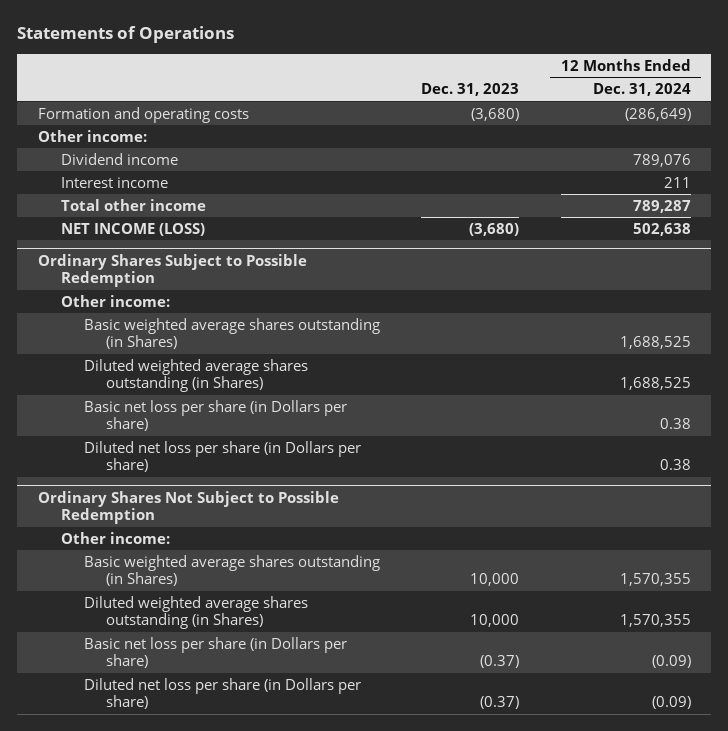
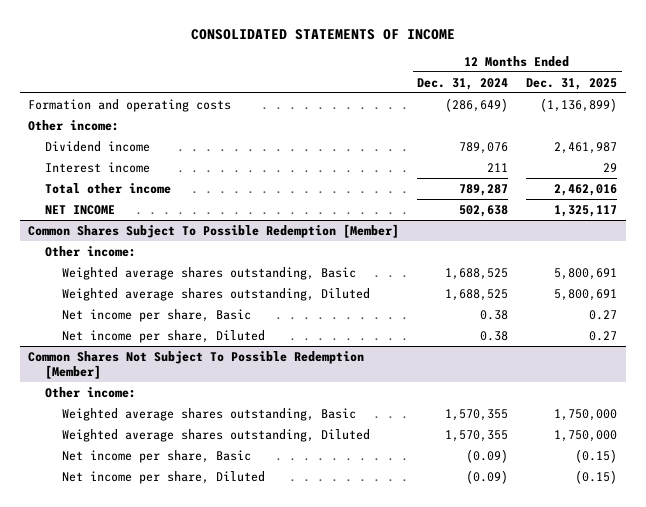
- Statements of Operations
+ CONSOLIDATED STATEMENTS OF INCOME
- | Dec. 31, 2023 | 12 Months Ended Dec. 31, 2024
+ | 12 Months Ended Dec. 31, 2024 | 12 Months Ended Dec. 31, 2025
- NET INCOME (LOSS) | (3,680) | 502,638
- Ordinary Shares Subject to Possible Redemption
+ NET INCOME | 502,638 | 1,325,117
+ Common Shares Subject To Possible Redemption [Member]
- Basic weighted average shares outstanding (in Shares) | | 1,688,525
- Diluted weighted average shares outstanding (in Shares) | | 1,688,525
- Basic net loss per share (in Dollars per share) | | 0.38
- Diluted net loss per share (in Dollars per share) | | 0.38
- Ordinary Shares Not Subject to Possible Redemption
+ Weighted average shares outstanding, Basic | 1,688,525 | 5,800,691
+ Weighted average shares outstanding, Diluted | 1,688,525 | 5,800,691
+ Net income per share, Basic | 0.38 | 0.27
+ Net income per share, Diluted | 0.38 | 0.27
+ Common Shares Not Subject To Possible Redemption [Member]
- Basic weighted average shares outstanding (in Shares) | 10,000 | 1,570,355
- Diluted weighted average shares outstanding (in Shares) | 10,000 | 1,570,355
- Basic net loss per share (in Dollars per share) | (0.37) | (0.09)
- Diluted net loss per share (in Dollars per share) | (0.37) | (0.09)
+ Weighted average shares outstanding, Basic | 1,570,355 | 1,750,000
+ Weighted average shares outstanding, Diluted | 1,570,355 | 1,750,000
+ Net income per share, Basic | (0.09) | (0.15)
+ Net income per share, Diluted | (0.09) | (0.15)

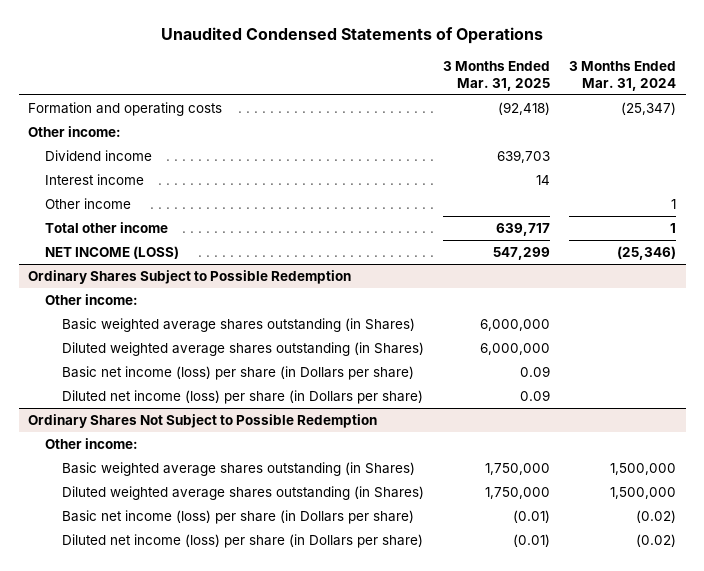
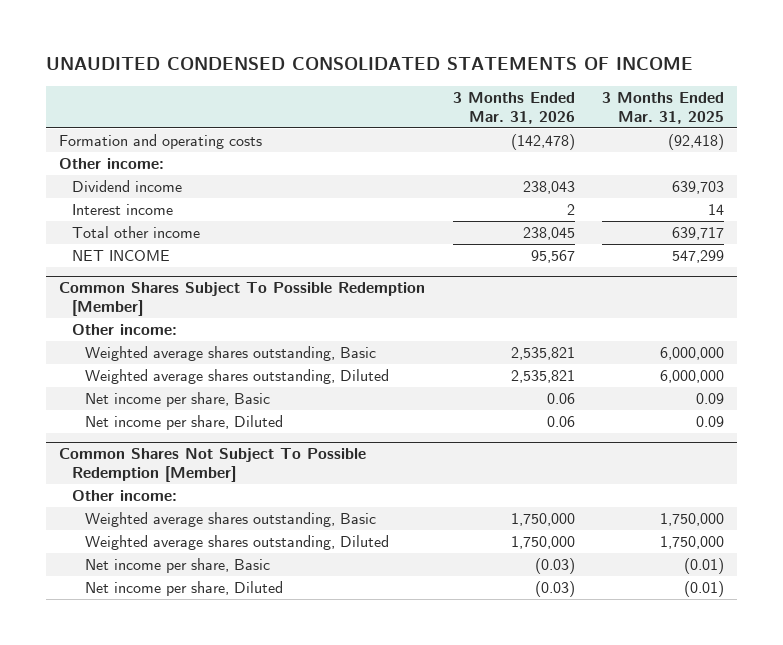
- Unaudited Condensed Statements of Operations
+ UNAUDITED CONDENSED CONSOLIDATED STATEMENTS OF INCOME
- | 3 Months Ended Mar. 31, 2025 | 3 Months Ended Mar. 31, 2024
+ | 3 Months Ended Mar. 31, 2026 | 3 Months Ended Mar. 31, 2025
- Other income | | 1
- NET INCOME (LOSS) | 547,299 | (25,346)
- Ordinary Shares Subject to Possible Redemption
+ NET INCOME | 95,567 | 547,299
+ Common Shares Subject To Possible Redemption [Member]
- Basic weighted average shares outstanding (in Shares) | 6,000,000 |
- Diluted weighted average shares outstanding (in Shares) | 6,000,000 |
- Basic net income (loss) per share (in Dollars per share) | 0.09 |
- Diluted net income (loss) per share (in Dollars per share) | 0.09 |
- Ordinary Shares Not Subject to Possible Redemption
+ Weighted average shares outstanding, Basic | 2,535,821 | 6,000,000
+ Weighted average shares outstanding, Diluted | 2,535,821 | 6,000,000
+ Net income per share, Basic | 0.06 | 0.09
+ Net income per share, Diluted | 0.06 | 0.09
+ Common Shares Not Subject To Possible Redemption [Member]
- Basic weighted average shares outstanding (in Shares) | 1,750,000 | 1,500,000
- Diluted weighted average shares outstanding (in Shares) | 1,750,000 | 1,500,000
- Basic net income (loss) per share (in Dollars per share) | (0.01) | (0.02)
- Diluted net income (loss) per share (in Dollars per share) | (0.01) | (0.02)
+ Weighted average shares outstanding, Basic | 1,750,000 | 1,750,000
+ Weighted average shares outstanding, Diluted | 1,750,000 | 1,750,000
+ Net income per share, Basic | (0.03) | (0.01)
+ Net income per share, Diluted | (0.03) | (0.01)

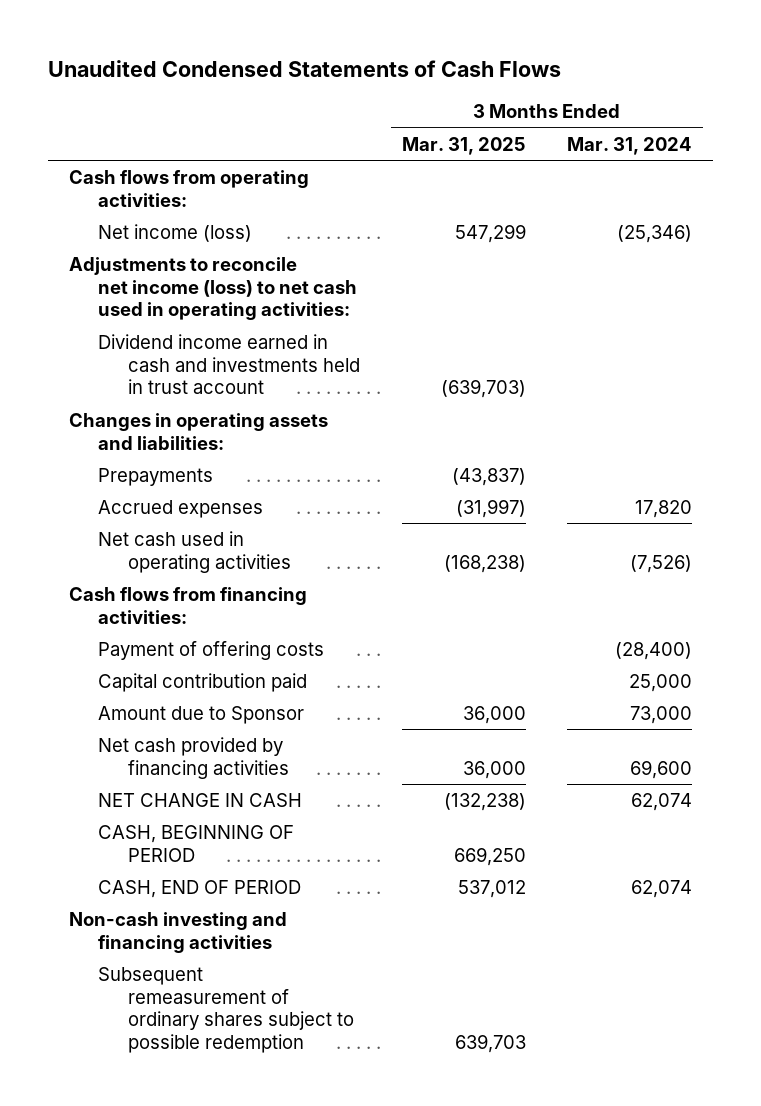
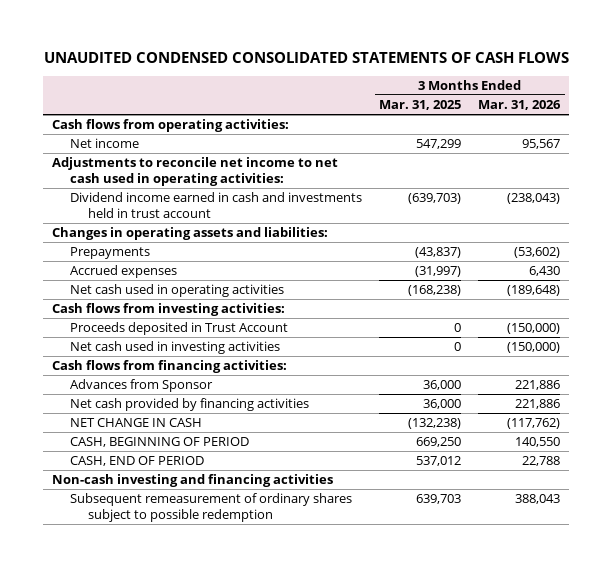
- Unaudited Condensed Statements of Cash Flows
+ UNAUDITED CONDENSED CONSOLIDATED STATEMENTS OF CASH FLOWS
- | 3 Months Ended Mar. 31, 2025 | 3 Months Ended Mar. 31, 2024
+ | 3 Months Ended Mar. 31, 2025 | 3 Months Ended Mar. 31, 2026
- Net income (loss) | 547,299 | (25,346)
- Adjustments to reconcile net income (loss) to net cash used in operating activities:
+ Net income | 547,299 | 95,567
+ Adjustments to reconcile net income to net cash used in operating activities:
+ Cash flows from investing activities:
+ Proceeds deposited in Trust Account | 0 | (150,000)
+ Net cash used in investing activities | 0 | (150,000)
- Payment of offering costs | | (28,400)
- Capital contribution paid | | 25,000
- Amount due to Sponsor | 36,000 | 73,000
+ Advances from Sponsor | 36,000 | 221,886

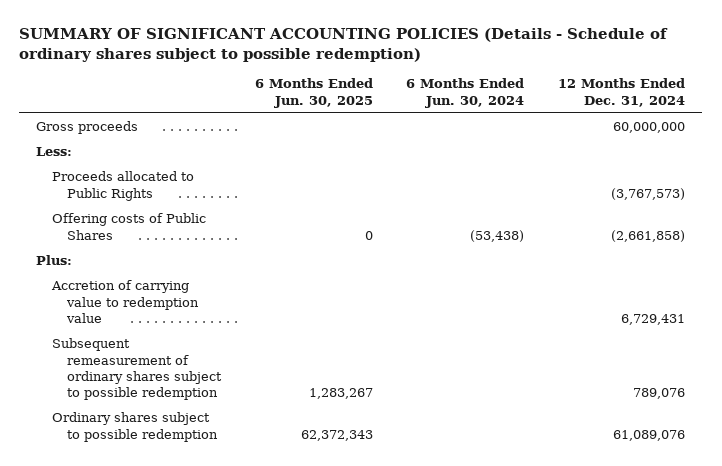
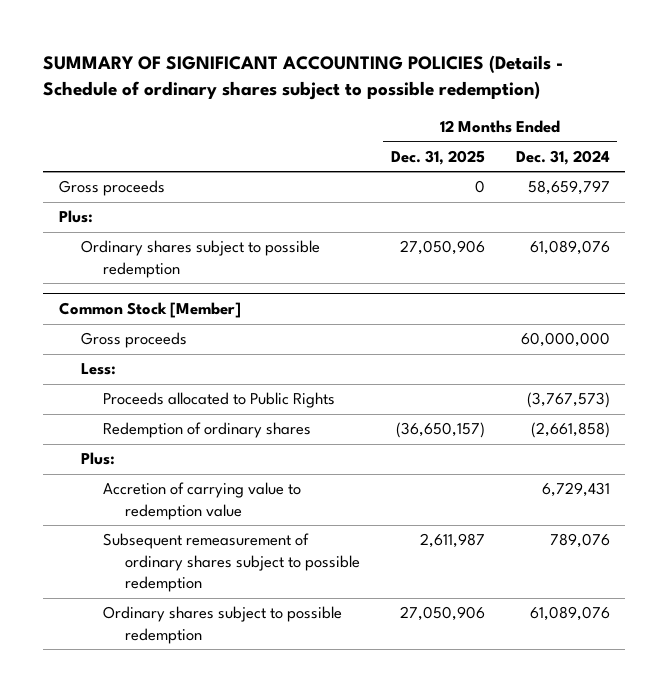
- | 6 Months Ended Jun. 30, 2025 | 6 Months Ended Jun. 30, 2024 | 12 Months Ended Dec. 31, 2024
+ | 12 Months Ended Dec. 31, 2025 | 12 Months Ended Dec. 31, 2024
+ Gross proceeds | 0 | 58,659,797
+ Plus:
+ Ordinary shares subject to possible redemption | 27,050,906 | 61,089,076
+ Common Stock [Member]
- Offering costs of Public Shares | 0 | (53,438) | (2,661,858)
+ Redemption of ordinary shares | (36,650,157) | (2,661,858)

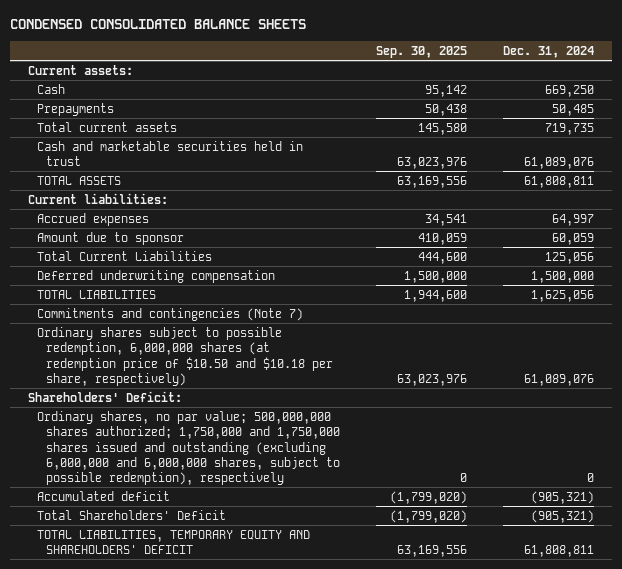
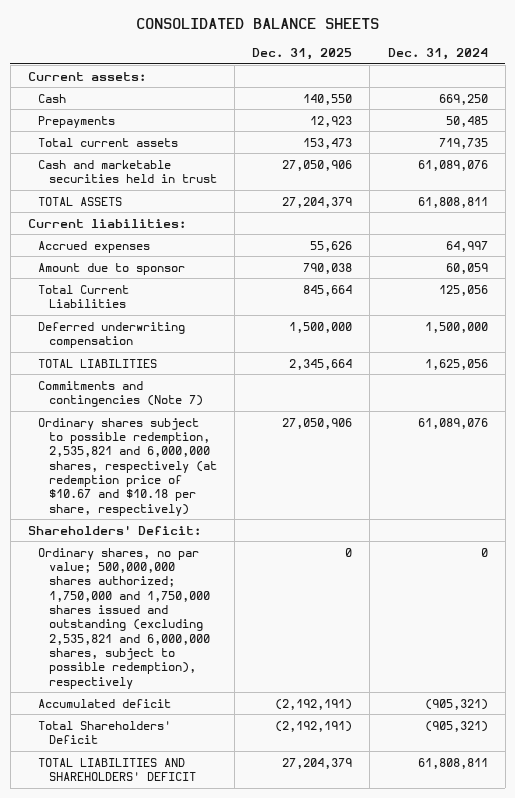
- CONDENSED CONSOLIDATED BALANCE SHEETS
+ CONSOLIDATED BALANCE SHEETS
- | Sep. 30, 2025 | Dec. 31, 2024
+ | Dec. 31, 2025 | Dec. 31, 2024
- Ordinary shares subject to possible redemption, 6,000,000 shares (at redemption price of $10.50 and $10.18 per share, respectively) | 63,023,976 | 61,089,076
+ Ordinary shares subject to possible redemption, 2,535,821 and 6,000,000 shares, respectively (at redemption price of $10.67 and $10.18 per share, respectively) | 27,050,906 | 61,089,076
- Ordinary shares, no par value; 500,000,000 shares authorized; 1,750,000 and 1,750,000 shares issued and outstanding (excluding 6,000,000 and 6,000,000 shares, subject to possible redemption), respectively | 0 | 0
+ Ordinary shares, no par value; 500,000,000 shares authorized; 1,750,000 and 1,750,000 shares issued and outstanding (excluding 2,535,821 and 6,000,000 shares, subject to possible redemption), respectively | 0 | 0
- TOTAL LIABILITIES, TEMPORARY EQUITY AND SHAREHOLDERS' DEFICIT | 63,169,556 | 61,808,811
+ TOTAL LIABILITIES AND SHAREHOLDERS' DEFICIT | 27,204,379 | 61,808,811

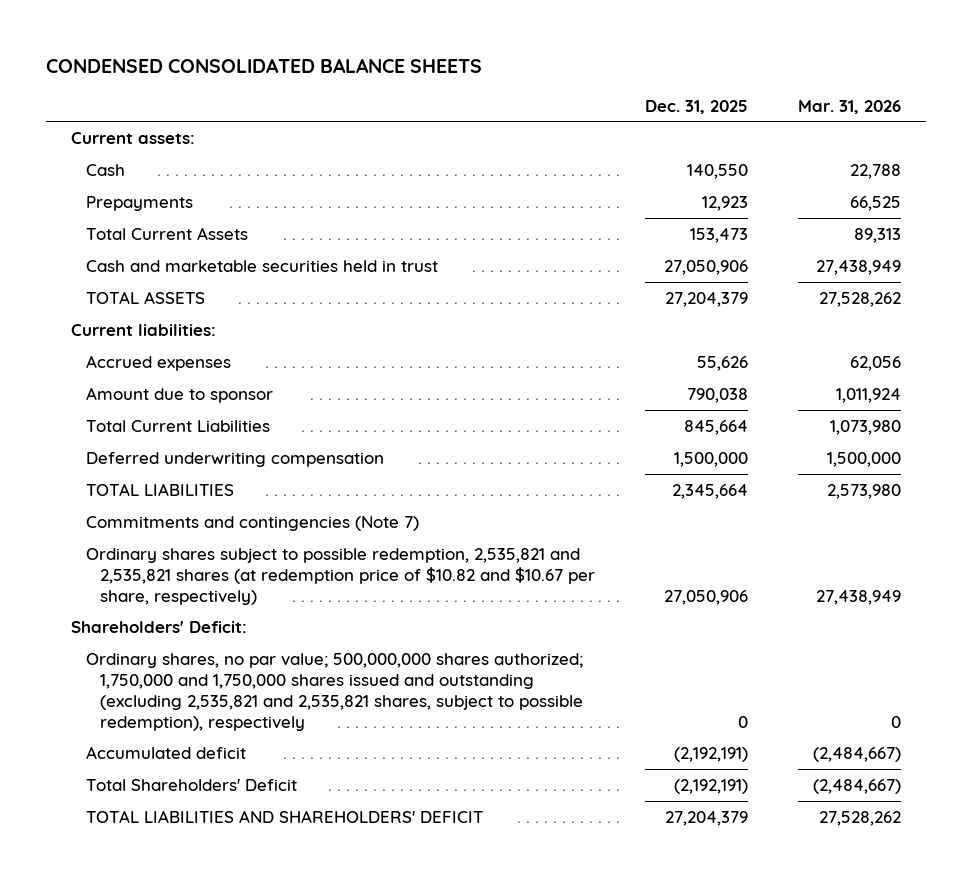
- CONSOLIDATED BALANCE SHEETS
+ CONDENSED CONSOLIDATED BALANCE SHEETS
- | Dec. 31, 2025 | Dec. 31, 2024
+ | Dec. 31, 2025 | Mar. 31, 2026
- Total current assets | 153,473 | 719,735
+ Total Current Assets | 153,473 | 89,313
- Ordinary shares subject to possible redemption, 2,535,821 and 6,000,000 shares, respectively (at redemption price of $10.67 and $10.18 per share, respectively) | 27,050,906 | 61,089,076
+ Ordinary shares subject to possible redemption, 2,535,821 and 2,535,821 shares (at redemption price of $10.82 and $10.67 per share, respectively) | 27,050,906 | 27,438,949
- Ordinary shares, no par value; 500,000,000 shares authorized; 1,750,000 and 1,750,000 shares issued and outstanding (excluding 2,535,821 and 6,000,000 shares, subject to possible redemption), respectively | 0 | 0
+ Ordinary shares, no par value; 500,000,000 shares authorized; 1,750,000 and 1,750,000 shares issued and outstanding (excluding 2,535,821 and 2,535,821 shares, subject to possible redemption), respectively | 0 | 0

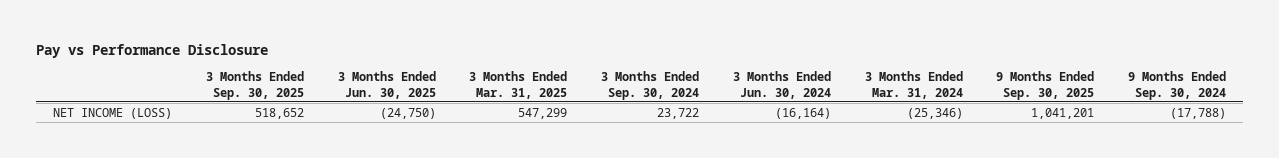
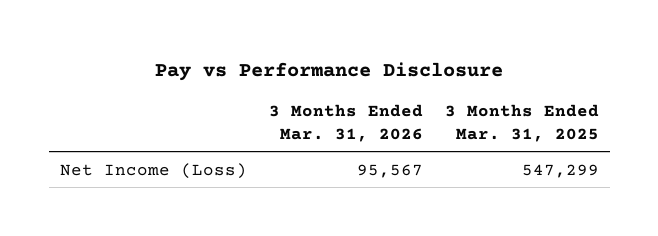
- | 3 Months Ended Sep. 30, 2025 | 3 Months Ended Jun. 30, 2025 | 3 Months Ended Mar. 31, 2025 | 3 Months Ended Sep. 30, 2024 | 3 Months Ended Jun. 30, 2024 | 3 Months Ended Mar. 31, 2024 | 9 Months Ended Sep. 30, 2025 | 9 Months Ended Sep. 30, 2024
+ | 3 Months Ended Mar. 31, 2026 | 3 Months Ended Mar. 31, 2025
- NET INCOME (LOSS) | 518,652 | (24,750) | 547,299 | 23,722 | (16,164) | (25,346) | 1,041,201 | (17,788)
+ Net Income (Loss) | 95,567 | 547,299

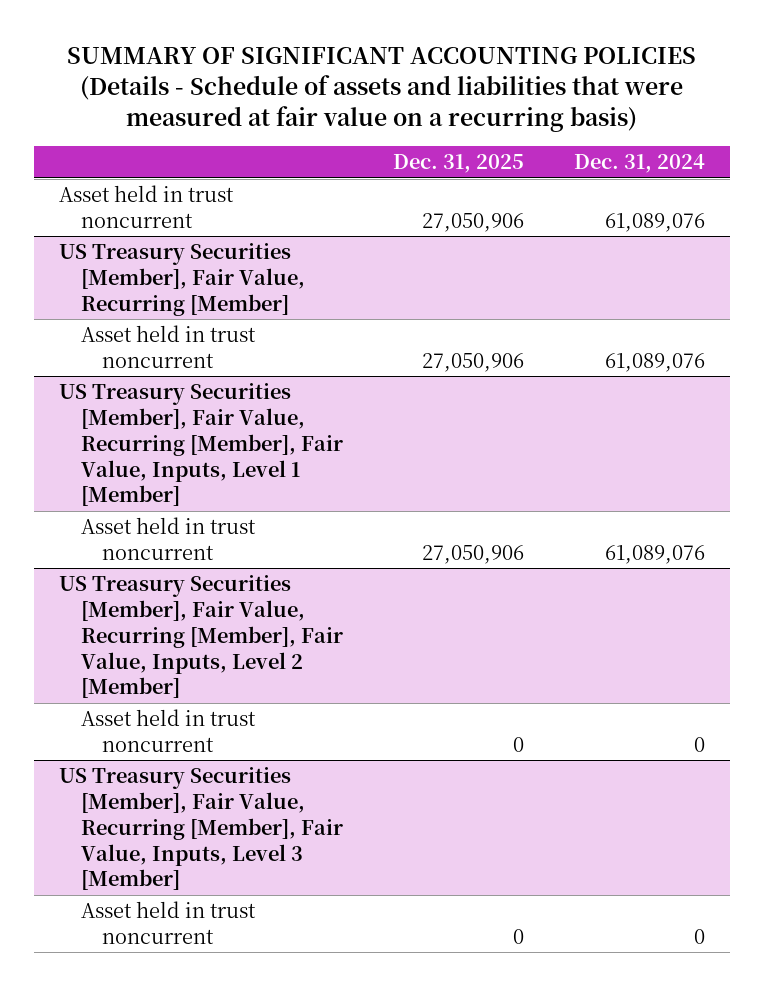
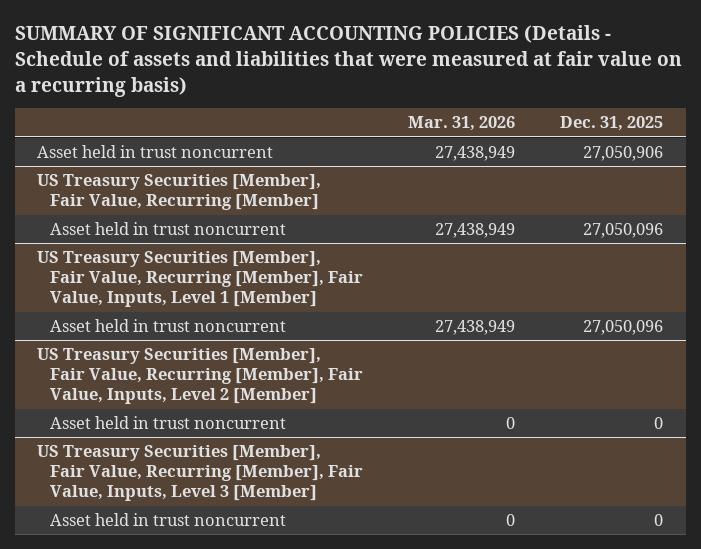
- | Dec. 31, 2025 | Dec. 31, 2024
+ | Mar. 31, 2026 | Dec. 31, 2025
@ US Treasury Securities [Member], Fair Value, Recurring [Member]
- Asset held in trust noncurrent | 27,050,906 | 61,089,076
+ Asset held in trust noncurrent | 27,438,949 | 27,050,096
@ US Treasury Securities [Member], Fair Value, Recurring [Member], Fair Value, Inputs, Level 1 [Member]
- Asset held in trust noncurrent | 27,050,906 | 61,089,076
+ Asset held in trust noncurrent | 27,438,949 | 27,050,096

